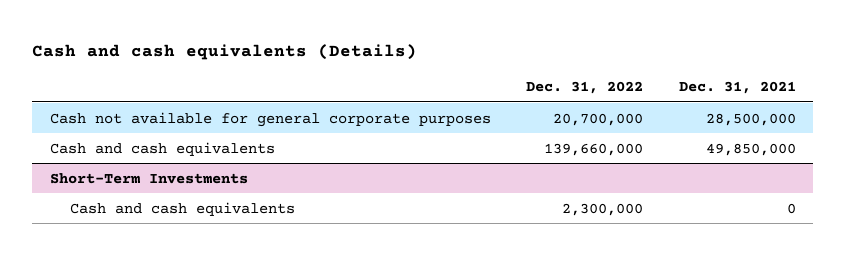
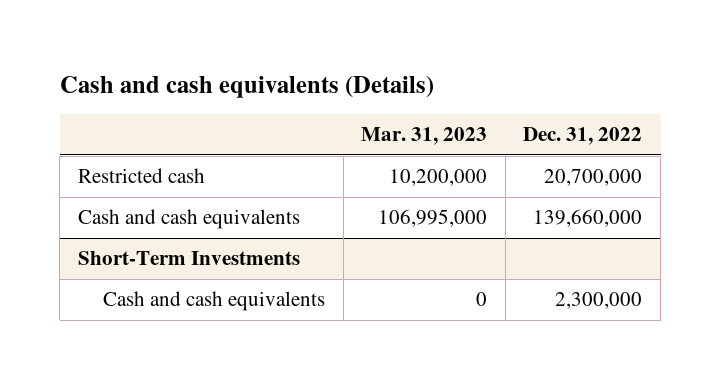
- | Dec. 31, 2022 | Dec. 31, 2021
+ | Mar. 31, 2023 | Dec. 31, 2022
- Cash not available for general corporate purposes | 20,700,000 | 28,500,000
+ Restricted cash | 10,200,000 | 20,700,000

